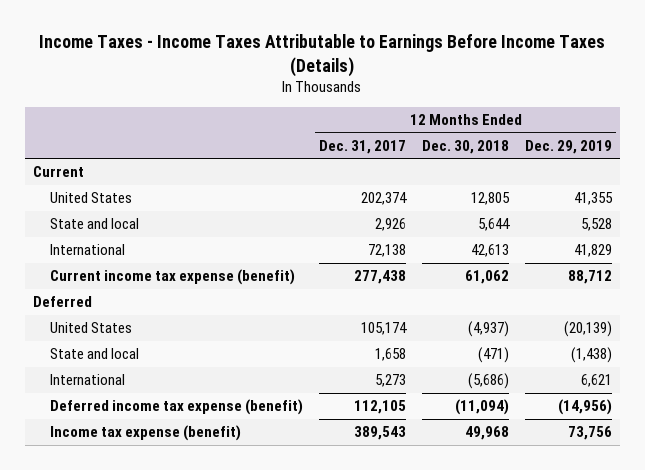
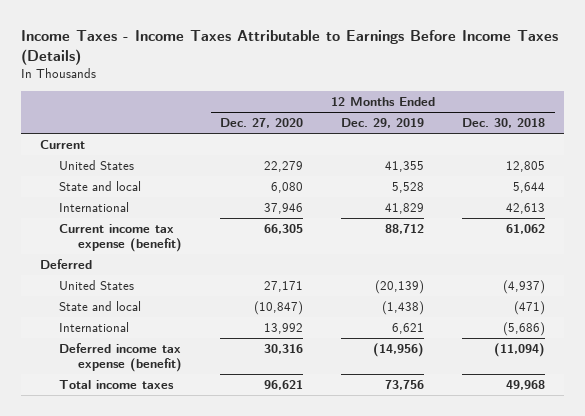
- | 12 Months Ended Dec. 31, 2017 | 12 Months Ended Dec. 30, 2018 | 12 Months Ended Dec. 29, 2019
+ | 12 Months Ended Dec. 27, 2020 | 12 Months Ended Dec. 29, 2019 | 12 Months Ended Dec. 30, 2018
- Income tax expense (benefit) | 389,543 | 49,968 | 73,756
+ Total income taxes | 96,621 | 73,756 | 49,968

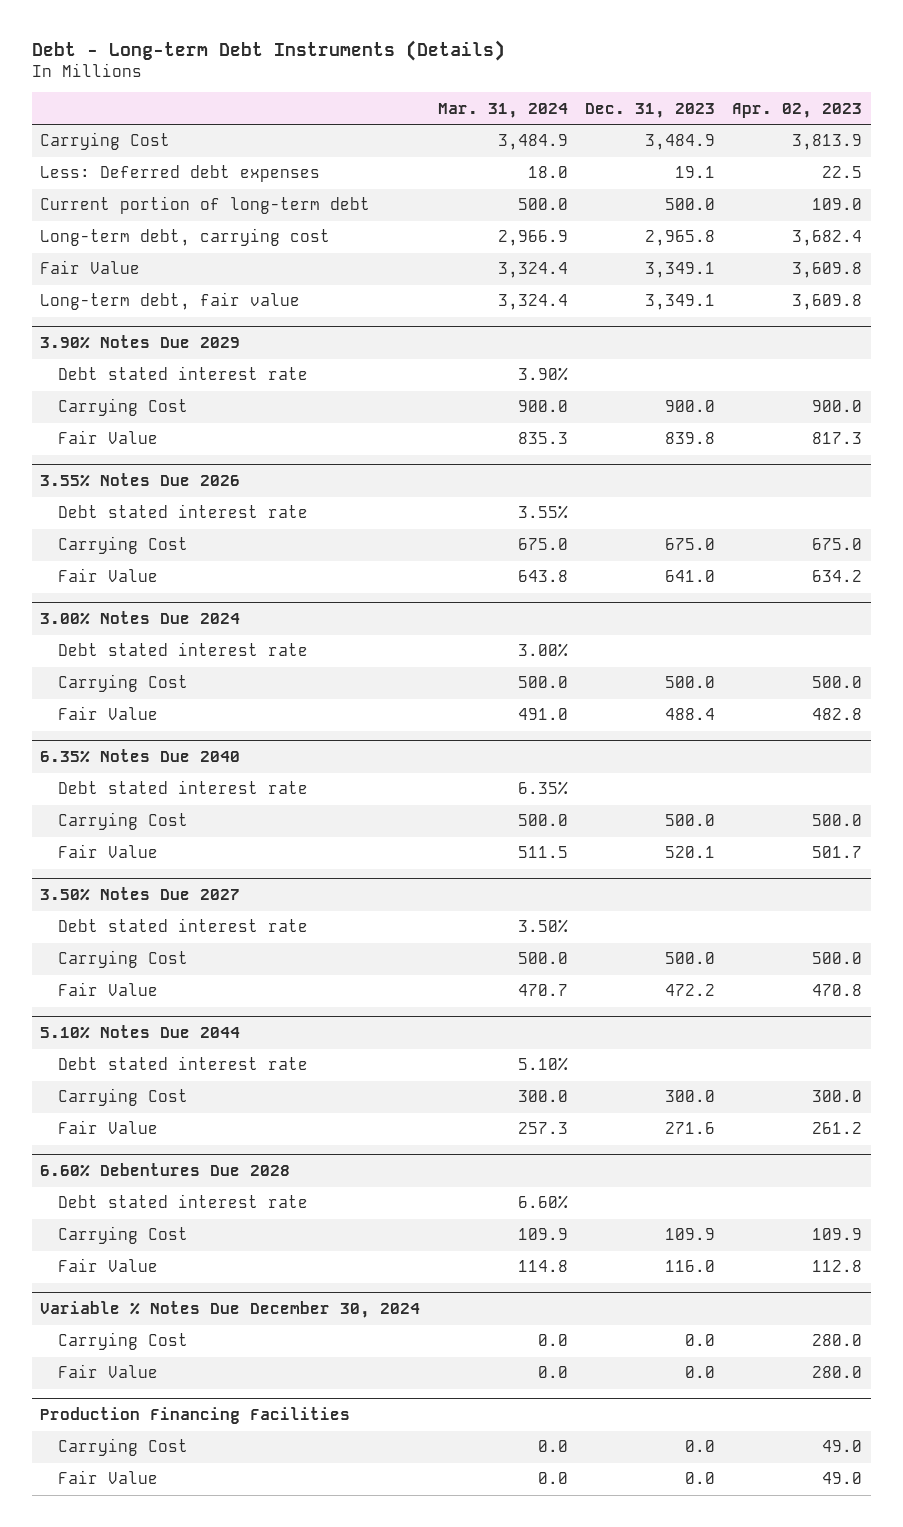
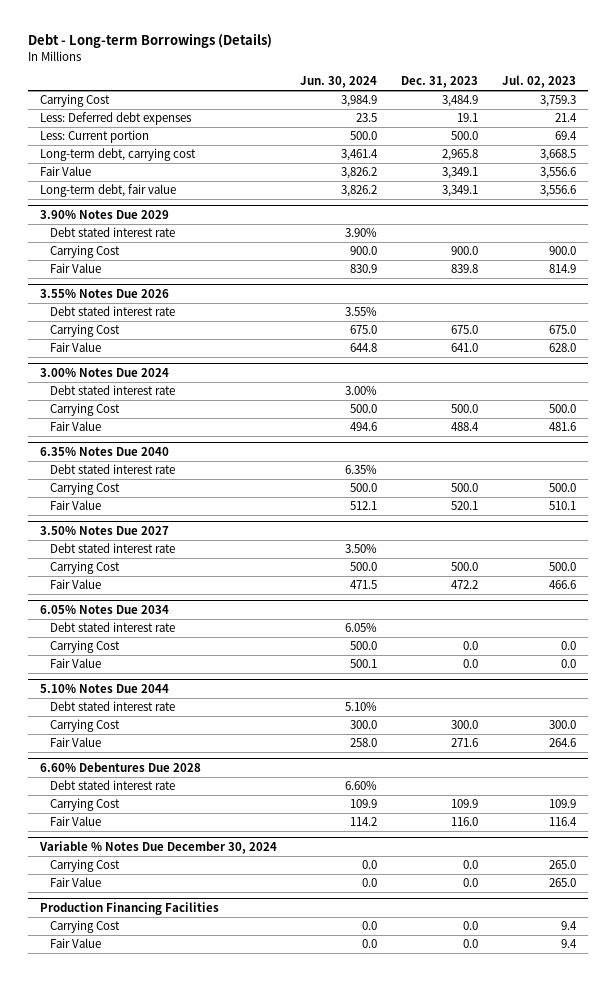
- Debt - Long-term Debt Instruments (Details)
+ Debt - Long-term Borrowings (Details)
- | Mar. 31, 2024 | Dec. 31, 2023 | Apr. 02, 2023
+ | Jun. 30, 2024 | Dec. 31, 2023 | Jul. 02, 2023
- Current portion of long-term debt | 500.0 | 500.0 | 109.0
+ Less: Current portion | 500.0 | 500.0 | 69.4
+ 6.05% Notes Due 2034
+ Debt stated interest rate | 6.05% | |
+ Carrying Cost | 500.0 | 0.0 | 0.0
+ Fair Value | 500.1 | 0.0 | 0.0

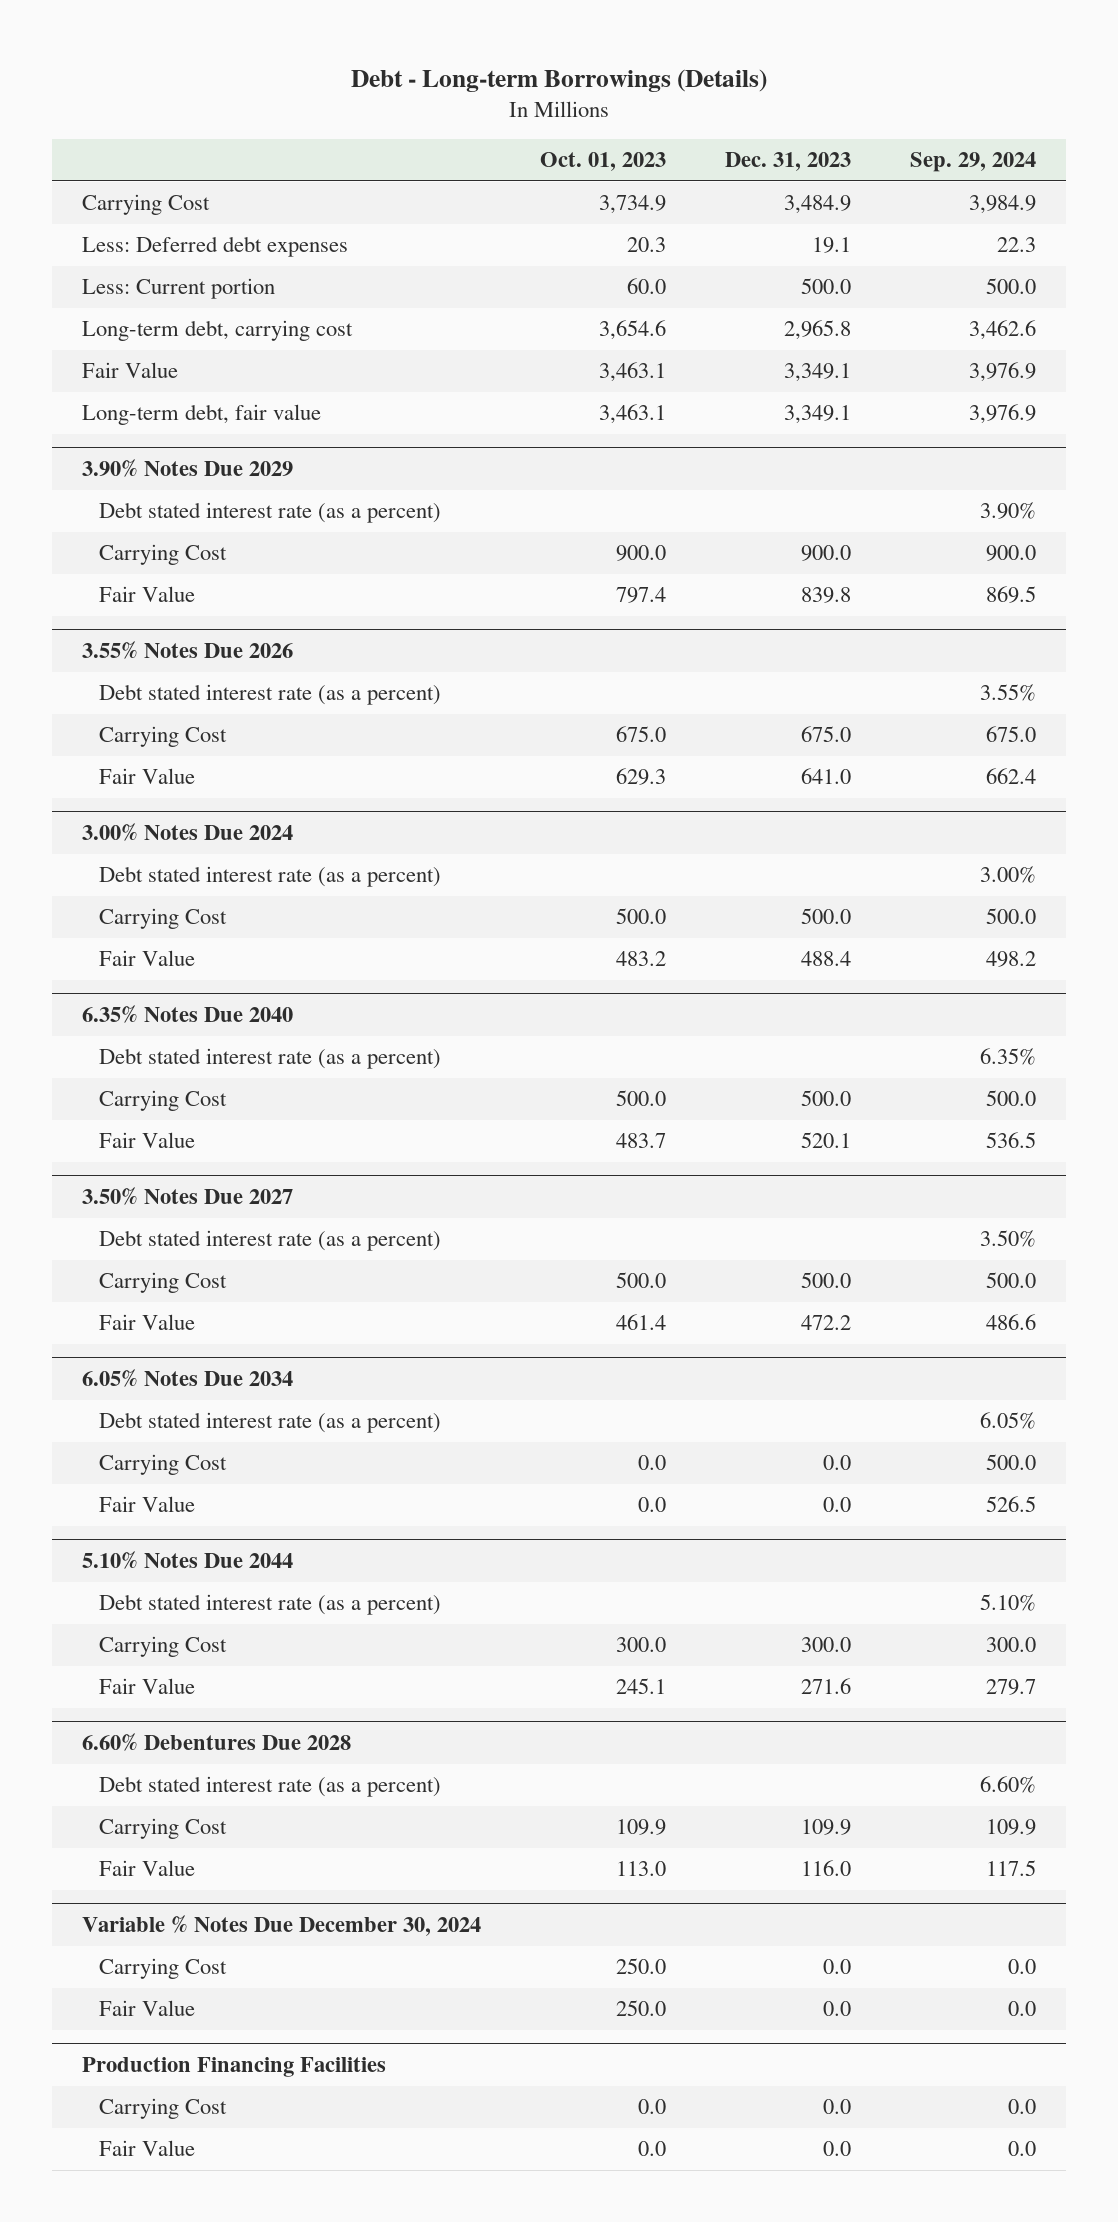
- | Jun. 30, 2024 | Dec. 31, 2023 | Jul. 02, 2023
+ | Oct. 01, 2023 | Dec. 31, 2023 | Sep. 29, 2024
@ 3.90% Notes Due 2029
- Debt stated interest rate | 3.90% | |
+ Debt stated interest rate (as a percent) | | | 3.90%
@ 3.55% Notes Due 2026
- Debt stated interest rate | 3.55% | |
+ Debt stated interest rate (as a percent) | | | 3.55%
@ 3.00% Notes Due 2024
- Debt stated interest rate | 3.00% | |
+ Debt stated interest rate (as a percent) | | | 3.00%
@ 6.35% Notes Due 2040
- Debt stated interest rate | 6.35% | |
+ Debt stated interest rate (as a percent) | | | 6.35%
@ 3.50% Notes Due 2027
- Debt stated interest rate | 3.50% | |
+ Debt stated interest rate (as a percent) | | | 3.50%
@ 6.05% Notes Due 2034
- Debt stated interest rate | 6.05% | |
+ Debt stated interest rate (as a percent) | | | 6.05%
@ 5.10% Notes Due 2044
- Debt stated interest rate | 5.10% | |
+ Debt stated interest rate (as a percent) | | | 5.10%
@ 6.60% Debentures Due 2028
- Debt stated interest rate | 6.60% | |
+ Debt stated interest rate (as a percent) | | | 6.60%

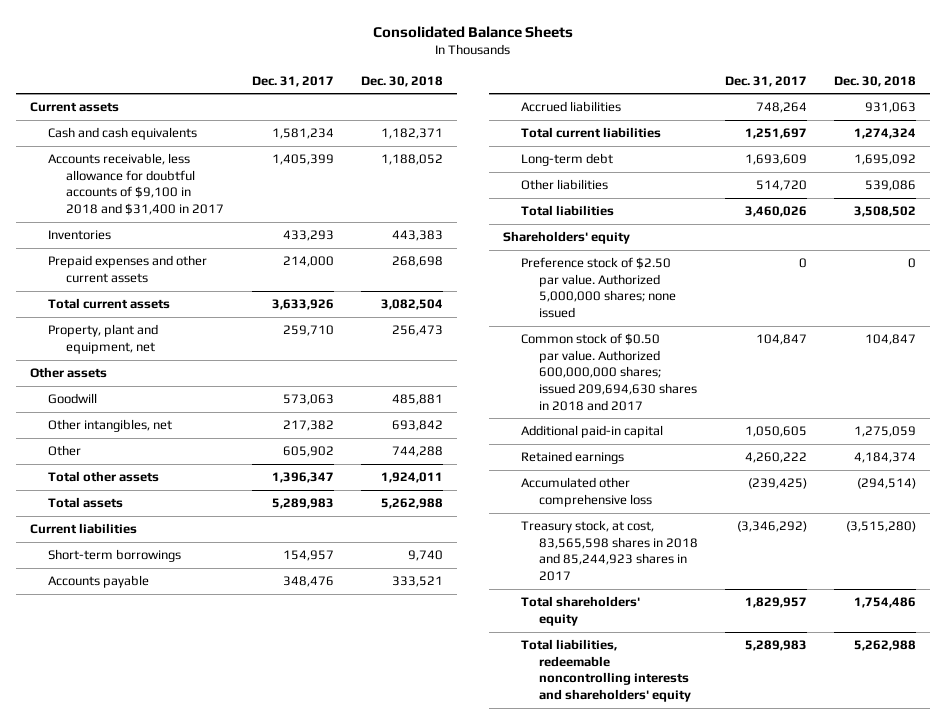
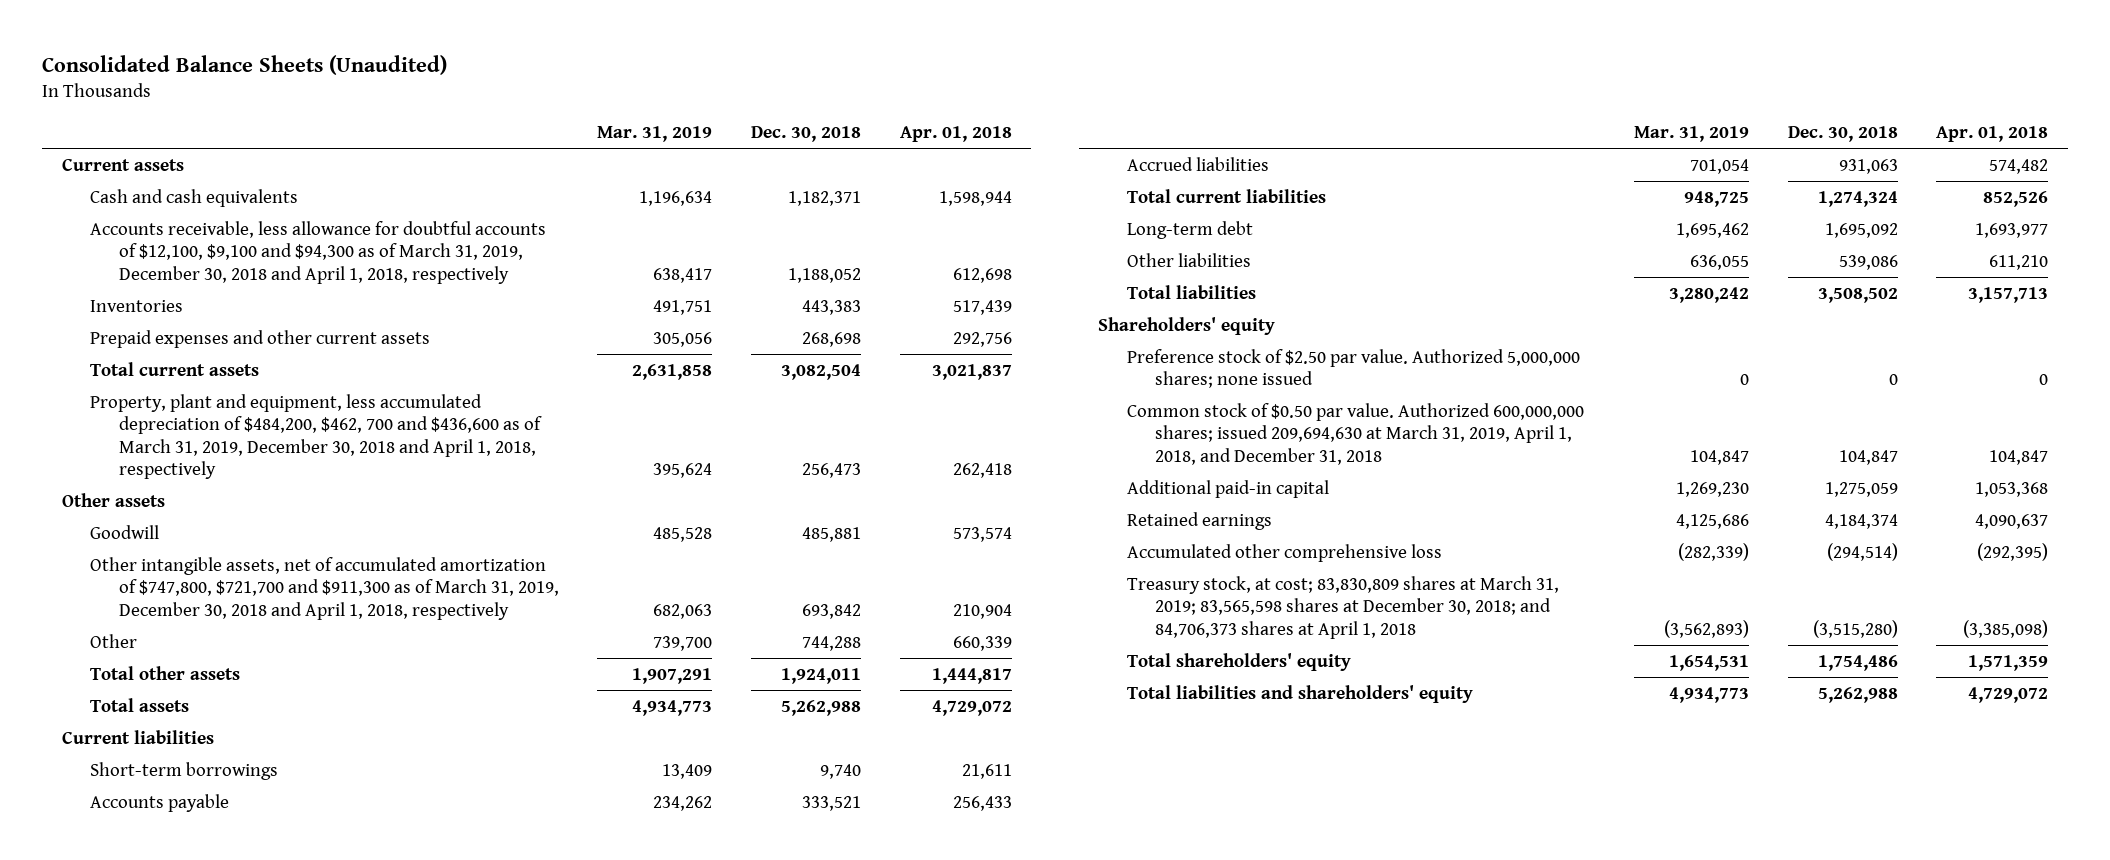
- Consolidated Balance Sheets
+ Consolidated Balance Sheets (Unaudited)
- | Dec. 31, 2017 | Dec. 30, 2018
+ | Mar. 31, 2019 | Dec. 30, 2018 | Apr. 01, 2018
- Accounts receivable, less allowance for doubtful accounts of $9,100 in 2018 and $31,400 in 2017 | 1,405,399 | 1,188,052
+ Accounts receivable, less allowance for doubtful accounts of $12,100, $9,100 and $94,300 as of March 31, 2019, December 30, 2018 and April 1, 2018, respectively | 638,417 | 1,188,052 | 612,698
- Property, plant and equipment, net | 259,710 | 256,473
+ Property, plant and equipment, less accumulated depreciation of $484,200, $462, 700 and $436,600 as of March 31, 2019, December 30, 2018 and April 1, 2018, respectively | 395,624 | 256,473 | 262,418
- Other intangibles, net | 217,382 | 693,842
+ Other intangible assets, net of accumulated amortization of $747,800, $721,700 and $911,300 as of March 31, 2019, December 30, 2018 and April 1, 2018, respectively | 682,063 | 693,842 | 210,904
- Common stock of $0.50 par value. Authorized 600,000,000 shares; issued 209,694,630 shares in 2018 and 2017 | 104,847 | 104,847
+ Common stock of $0.50 par value. Authorized 600,000,000 shares; issued 209,694,630 at March 31, 2019, April 1, 2018, and December 31, 2018 | 104,847 | 104,847 | 104,847
- Treasury stock, at cost, 83,565,598 shares in 2018 and 85,244,923 shares in 2017 | (3,346,292) | (3,515,280)
+ Treasury stock, at cost; 83,830,809 shares at March 31, 2019; 83,565,598 shares at December 30, 2018; and 84,706,373 shares at April 1, 2018 | (3,562,893) | (3,515,280) | (3,385,098)
- Total liabilities, redeemable noncontrolling interests and shareholders' equity | 5,289,983 | 5,262,988
+ Total liabilities and shareholders' equity | 4,934,773 | 5,262,988 | 4,729,072

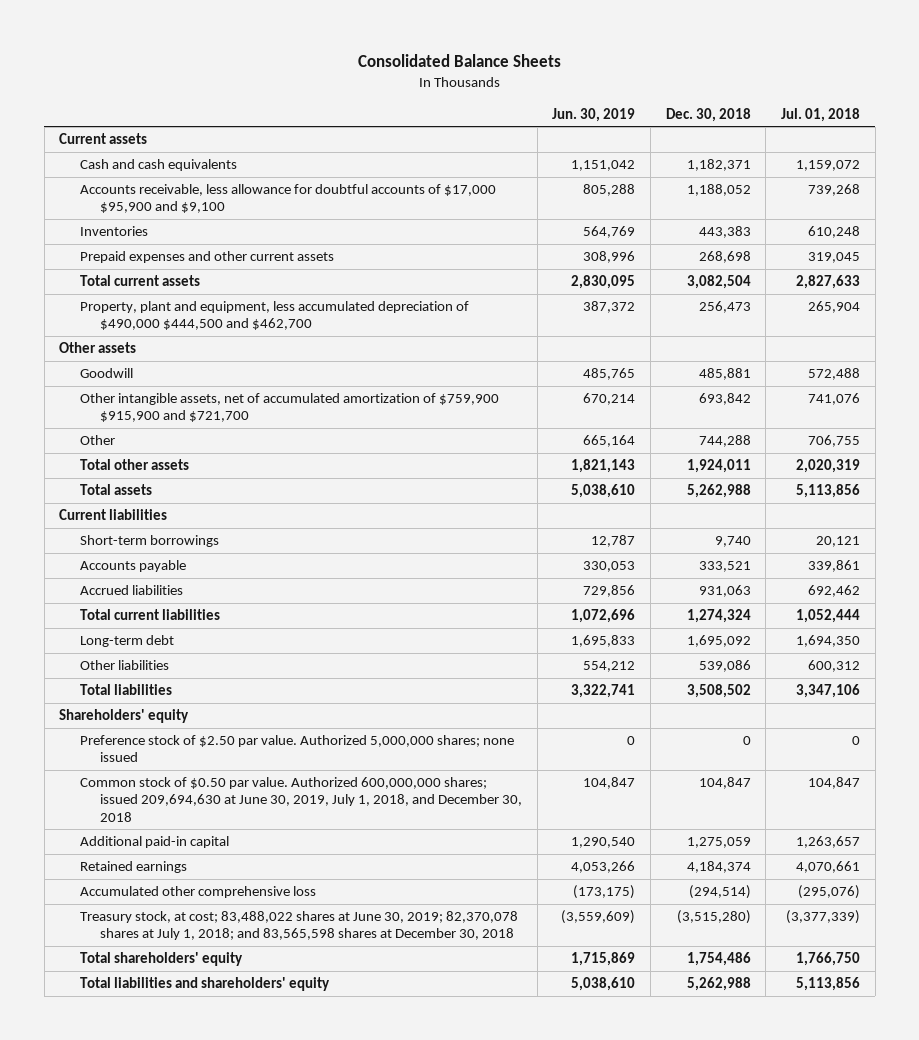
- Consolidated Balance Sheets (Unaudited)
+ Consolidated Balance Sheets
- | Mar. 31, 2019 | Dec. 30, 2018 | Apr. 01, 2018
+ | Jun. 30, 2019 | Dec. 30, 2018 | Jul. 01, 2018
- Accounts receivable, less allowance for doubtful accounts of $12,100, $9,100 and $94,300 as of March 31, 2019, December 30, 2018 and April 1, 2018, respectively | 638,417 | 1,188,052 | 612,698
+ Accounts receivable, less allowance for doubtful accounts of $17,000 $95,900 and $9,100 | 805,288 | 1,188,052 | 739,268
- Property, plant and equipment, less accumulated depreciation of $484,200, $462, 700 and $436,600 as of March 31, 2019, December 30, 2018 and April 1, 2018, respectively | 395,624 | 256,473 | 262,418
+ Property, plant and equipment, less accumulated depreciation of $490,000 $444,500 and $462,700 | 387,372 | 256,473 | 265,904
- Other intangible assets, net of accumulated amortization of $747,800, $721,700 and $911,300 as of March 31, 2019, December 30, 2018 and April 1, 2018, respectively | 682,063 | 693,842 | 210,904
+ Other intangible assets, net of accumulated amortization of $759,900 $915,900 and $721,700 | 670,214 | 693,842 | 741,076
- Common stock of $0.50 par value. Authorized 600,000,000 shares; issued 209,694,630 at March 31, 2019, April 1, 2018, and December 31, 2018 | 104,847 | 104,847 | 104,847
+ Common stock of $0.50 par value. Authorized 600,000,000 shares; issued 209,694,630 at June 30, 2019, July 1, 2018, and December 30, 2018 | 104,847 | 104,847 | 104,847
- Treasury stock, at cost; 83,830,809 shares at March 31, 2019; 83,565,598 shares at December 30, 2018; and 84,706,373 shares at April 1, 2018 | (3,562,893) | (3,515,280) | (3,385,098)
+ Treasury stock, at cost; 83,488,022 shares at June 30, 2019; 82,370,078 shares at July 1, 2018; and 83,565,598 shares at December 30, 2018 | (3,559,609) | (3,515,280) | (3,377,339)

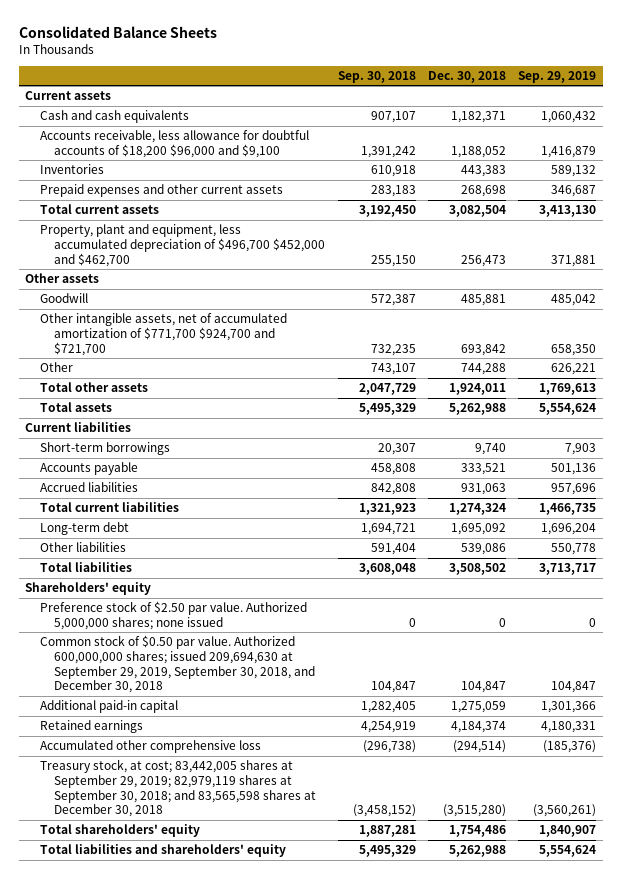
- | Jun. 30, 2019 | Dec. 30, 2018 | Jul. 01, 2018
+ | Sep. 30, 2018 | Dec. 30, 2018 | Sep. 29, 2019
- Accounts receivable, less allowance for doubtful accounts of $17,000 $95,900 and $9,100 | 805,288 | 1,188,052 | 739,268
+ Accounts receivable, less allowance for doubtful accounts of $18,200 $96,000 and $9,100 | 1,391,242 | 1,188,052 | 1,416,879
- Property, plant and equipment, less accumulated depreciation of $490,000 $444,500 and $462,700 | 387,372 | 256,473 | 265,904
+ Property, plant and equipment, less accumulated depreciation of $496,700 $452,000 and $462,700 | 255,150 | 256,473 | 371,881
- Other intangible assets, net of accumulated amortization of $759,900 $915,900 and $721,700 | 670,214 | 693,842 | 741,076
+ Other intangible assets, net of accumulated amortization of $771,700 $924,700 and $721,700 | 732,235 | 693,842 | 658,350
- Common stock of $0.50 par value. Authorized 600,000,000 shares; issued 209,694,630 at June 30, 2019, July 1, 2018, and December 30, 2018 | 104,847 | 104,847 | 104,847
+ Common stock of $0.50 par value. Authorized 600,000,000 shares; issued 209,694,630 at September 29, 2019, September 30, 2018, and December 30, 2018 | 104,847 | 104,847 | 104,847
- Treasury stock, at cost; 83,488,022 shares at June 30, 2019; 82,370,078 shares at July 1, 2018; and 83,565,598 shares at December 30, 2018 | (3,559,609) | (3,515,280) | (3,377,339)
+ Treasury stock, at cost; 83,442,005 shares at September 29, 2019; 82,979,119 shares at September 30, 2018; and 83,565,598 shares at December 30, 2018 | (3,458,152) | (3,515,280) | (3,560,261)

